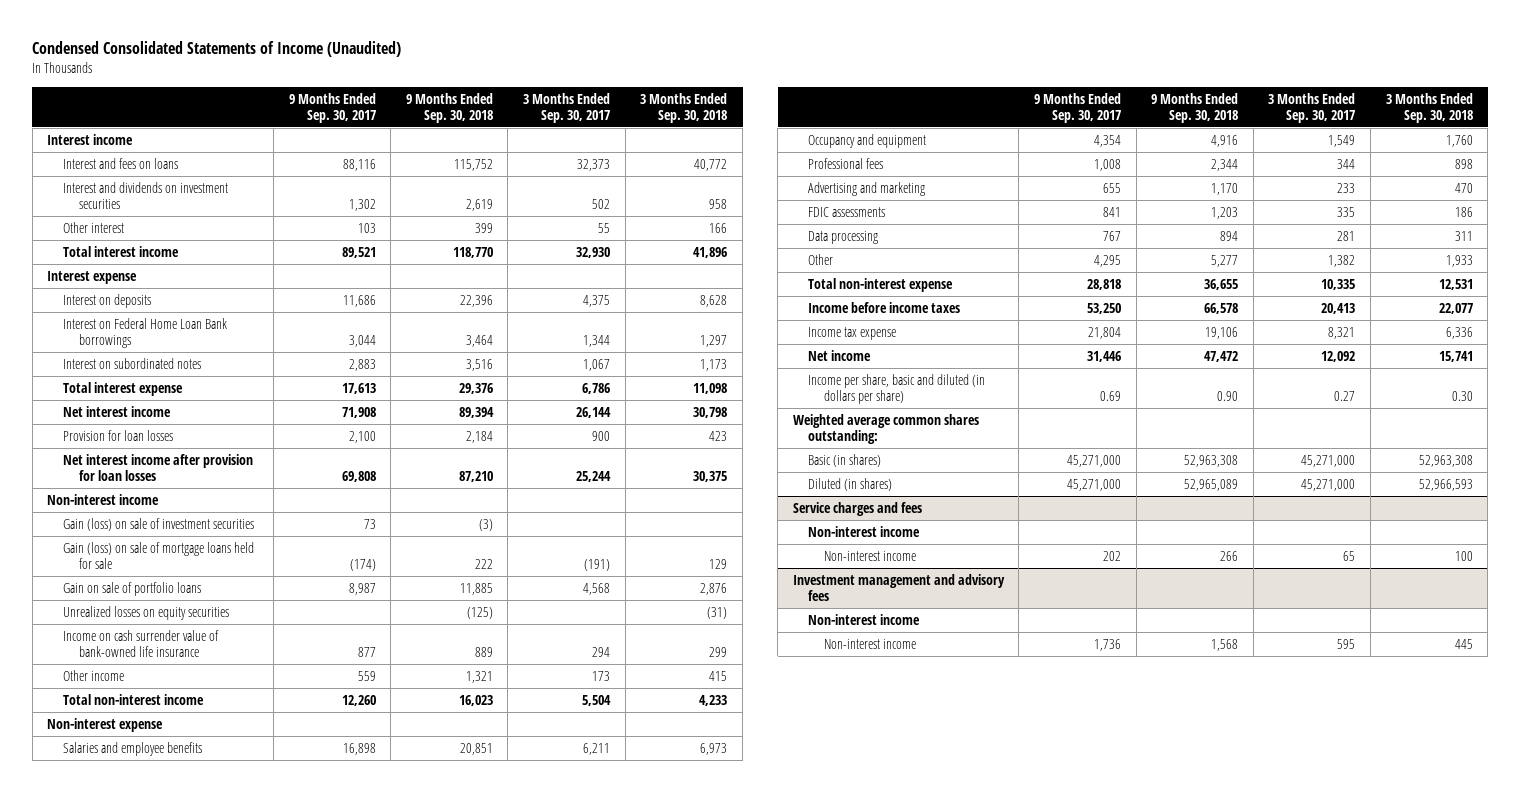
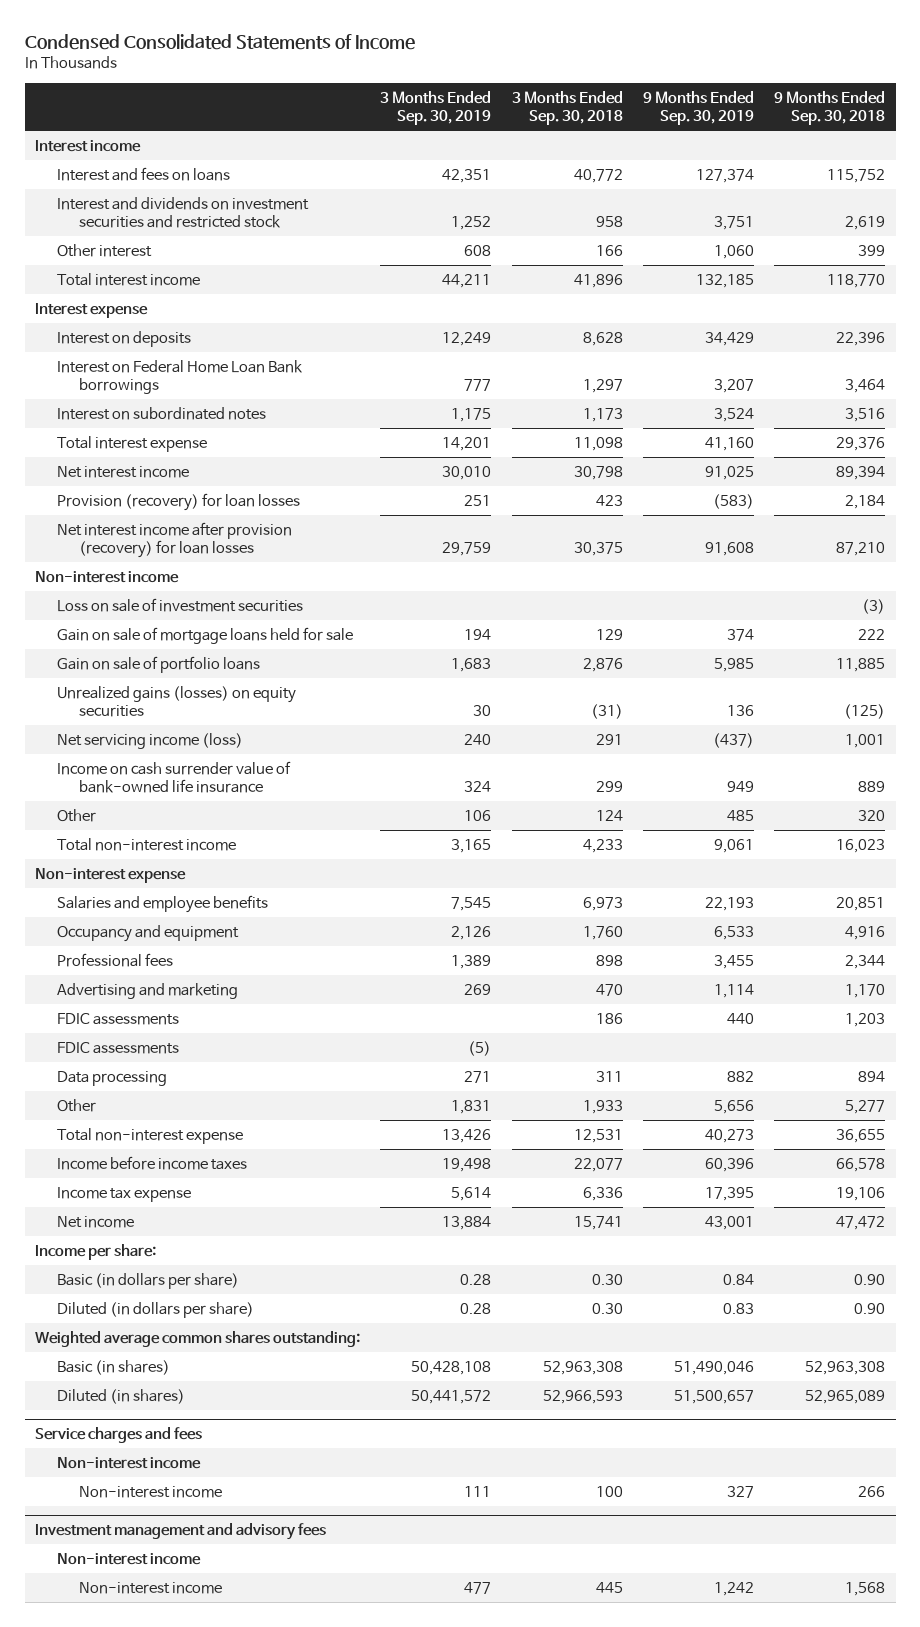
- Condensed Consolidated Statements of Income (Unaudited)
+ Condensed Consolidated Statements of Income
- | 9 Months Ended Sep. 30, 2017 | 9 Months Ended Sep. 30, 2018 | 3 Months Ended Sep. 30, 2017 | 3 Months Ended Sep. 30, 2018
+ | 3 Months Ended Sep. 30, 2019 | 3 Months Ended Sep. 30, 2018 | 9 Months Ended Sep. 30, 2019 | 9 Months Ended Sep. 30, 2018
- Interest and dividends on investment securities | 1,302 | 2,619 | 502 | 958
+ Interest and dividends on investment securities and restricted stock | 1,252 | 958 | 3,751 | 2,619
- Provision for loan losses | 2,100 | 2,184 | 900 | 423
- Net interest income after provision for loan losses | 69,808 | 87,210 | 25,244 | 30,375
+ Provision (recovery) for loan losses | 251 | 423 | (583) | 2,184
+ Net interest income after provision (recovery) for loan losses | 29,759 | 30,375 | 91,608 | 87,210
- Gain (loss) on sale of investment securities | 73 | (3) | |
- Gain (loss) on sale of mortgage loans held for sale | (174) | 222 | (191) | 129
+ Loss on sale of investment securities | | | | (3)
+ Gain on sale of mortgage loans held for sale | 194 | 129 | 374 | 222
- Unrealized losses on equity securities | | (125) | | (31)
+ Unrealized gains (losses) on equity securities | 30 | (31) | 136 | (125)
+ Net servicing income (loss) | 240 | 291 | (437) | 1,001
- Other income | 559 | 1,321 | 173 | 415
+ Other | 106 | 124 | 485 | 320
+ FDIC assessments | (5) | | |
- Income per share, basic and diluted (in dollars per share) | 0.69 | 0.90 | 0.27 | 0.30
+ Income per share:
+ Basic (in dollars per share) | 0.28 | 0.30 | 0.84 | 0.90
+ Diluted (in dollars per share) | 0.28 | 0.30 | 0.83 | 0.90

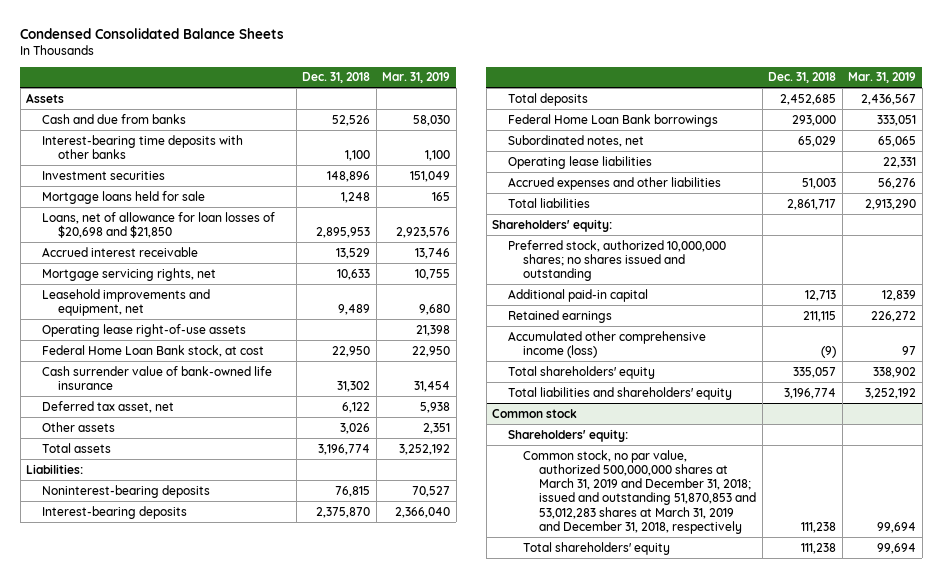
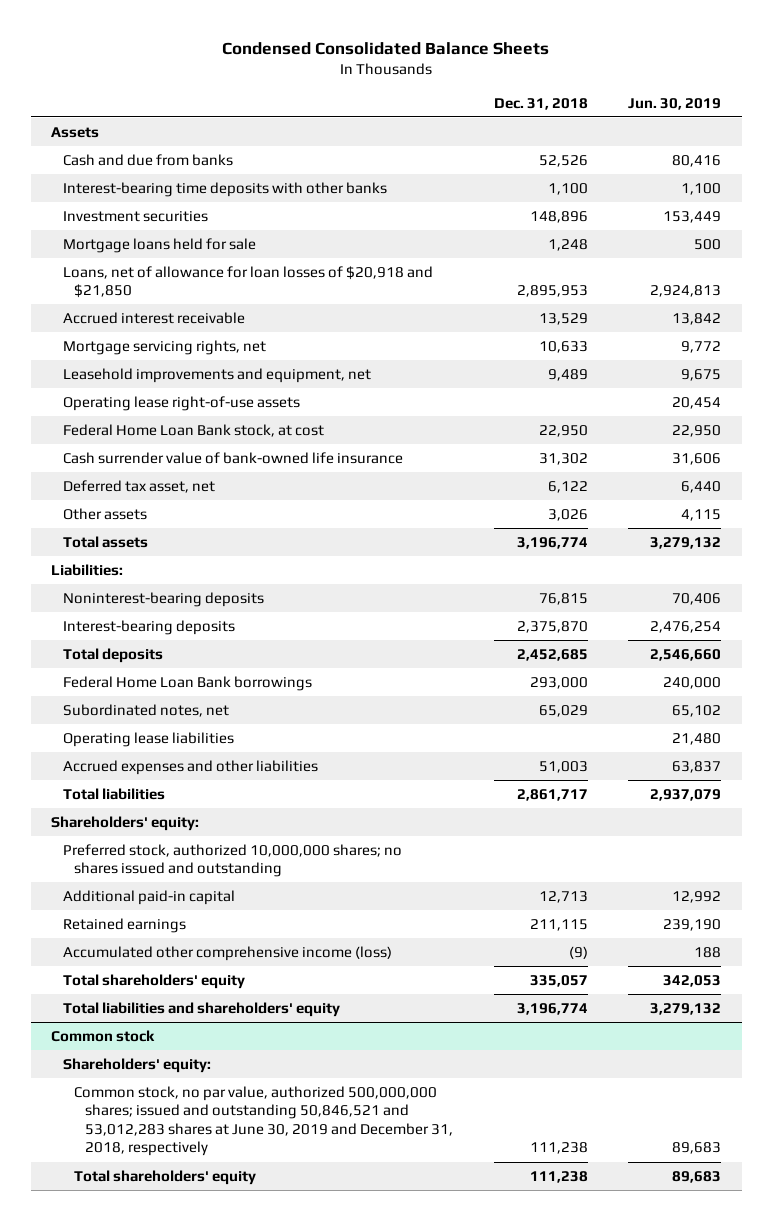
- | Dec. 31, 2018 | Mar. 31, 2019
+ | Dec. 31, 2018 | Jun. 30, 2019
- Loans, net of allowance for loan losses of $20,698 and $21,850 | 2,895,953 | 2,923,576
+ Loans, net of allowance for loan losses of $20,918 and $21,850 | 2,895,953 | 2,924,813
@ Common stock
- Common stock, no par value, authorized 500,000,000 shares at March 31, 2019 and December 31, 2018; issued and outstanding 51,870,853 and 53,012,283 shares at March 31, 2019 and December 31, 2018, respectively | 111,238 | 99,694
+ Common stock, no par value, authorized 500,000,000 shares; issued and outstanding 50,846,521 and 53,012,283 shares at June 30, 2019 and December 31, 2018, respectively | 111,238 | 89,683

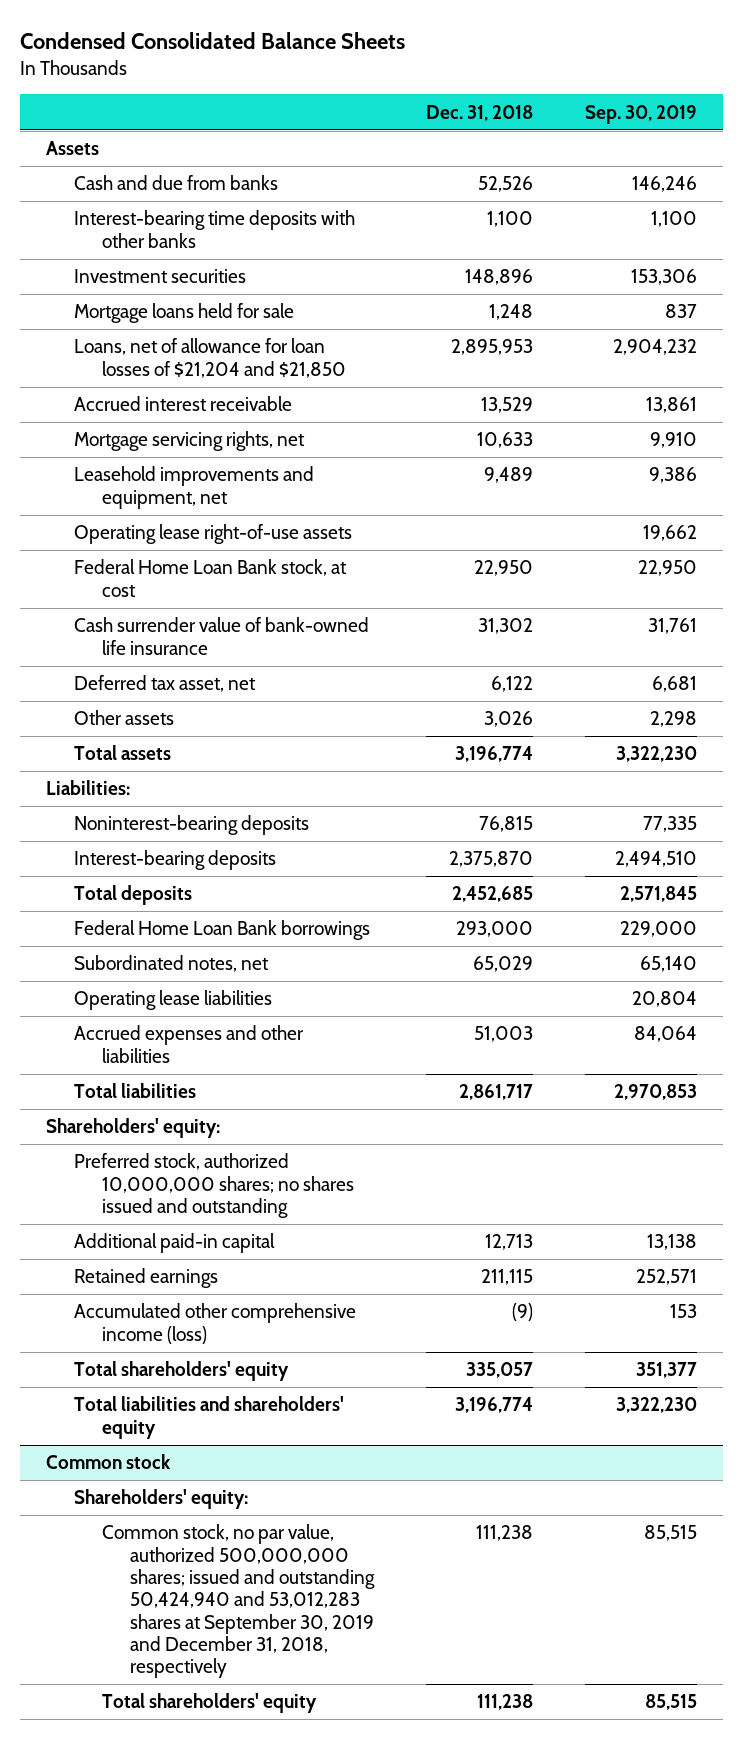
- | Dec. 31, 2018 | Jun. 30, 2019
+ | Dec. 31, 2018 | Sep. 30, 2019
- Loans, net of allowance for loan losses of $20,918 and $21,850 | 2,895,953 | 2,924,813
+ Loans, net of allowance for loan losses of $21,204 and $21,850 | 2,895,953 | 2,904,232
@ Common stock
- Common stock, no par value, authorized 500,000,000 shares; issued and outstanding 50,846,521 and 53,012,283 shares at June 30, 2019 and December 31, 2018, respectively | 111,238 | 89,683
+ Common stock, no par value, authorized 500,000,000 shares; issued and outstanding 50,424,940 and 53,012,283 shares at September 30, 2019 and December 31, 2018, respectively | 111,238 | 85,515

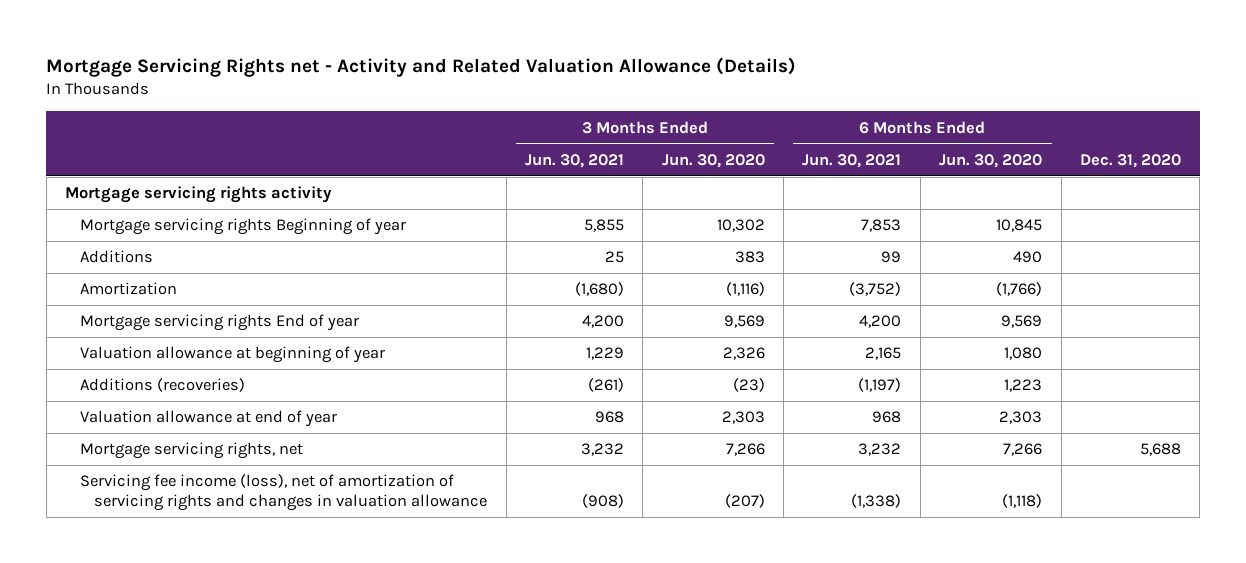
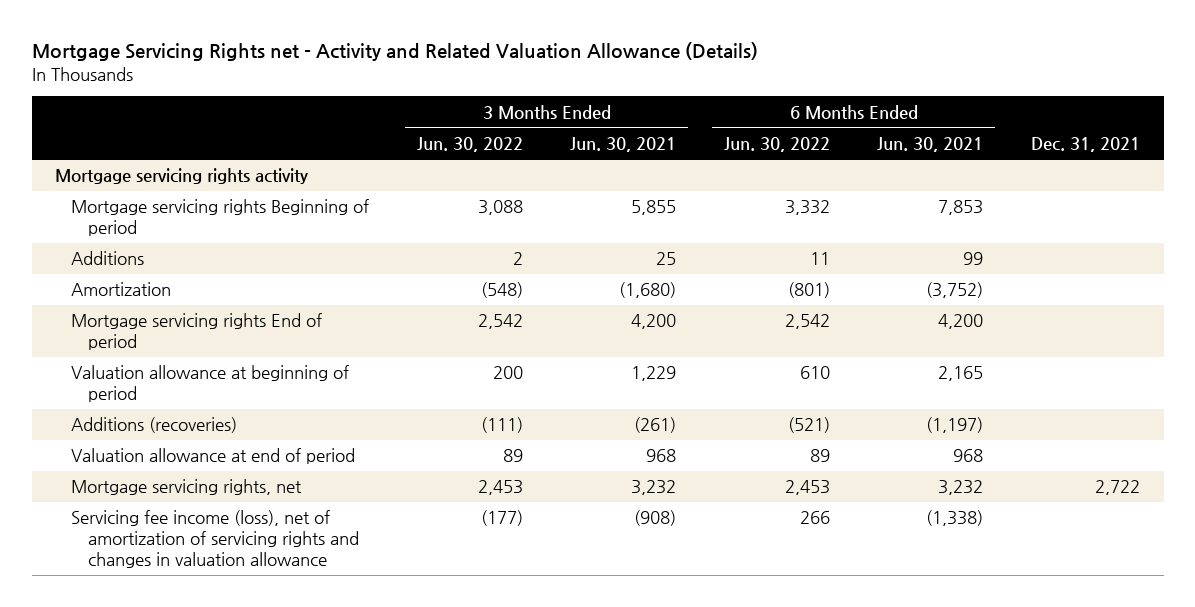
- | 3 Months Ended Jun. 30, 2021 | 3 Months Ended Jun. 30, 2020 | 6 Months Ended Jun. 30, 2021 | 6 Months Ended Jun. 30, 2020 | Dec. 31, 2020
+ | 3 Months Ended Jun. 30, 2022 | 3 Months Ended Jun. 30, 2021 | 6 Months Ended Jun. 30, 2022 | 6 Months Ended Jun. 30, 2021 | Dec. 31, 2021
- Mortgage servicing rights Beginning of year | 5,855 | 10,302 | 7,853 | 10,845 |
+ Mortgage servicing rights Beginning of period | 3,088 | 5,855 | 3,332 | 7,853 |
- Mortgage servicing rights End of year | 4,200 | 9,569 | 4,200 | 9,569 |
- Valuation allowance at beginning of year | 1,229 | 2,326 | 2,165 | 1,080 |
+ Mortgage servicing rights End of period | 2,542 | 4,200 | 2,542 | 4,200 |
+ Valuation allowance at beginning of period | 200 | 1,229 | 610 | 2,165 |
- Valuation allowance at end of year | 968 | 2,303 | 968 | 2,303 |
+ Valuation allowance at end of period | 89 | 968 | 89 | 968 |

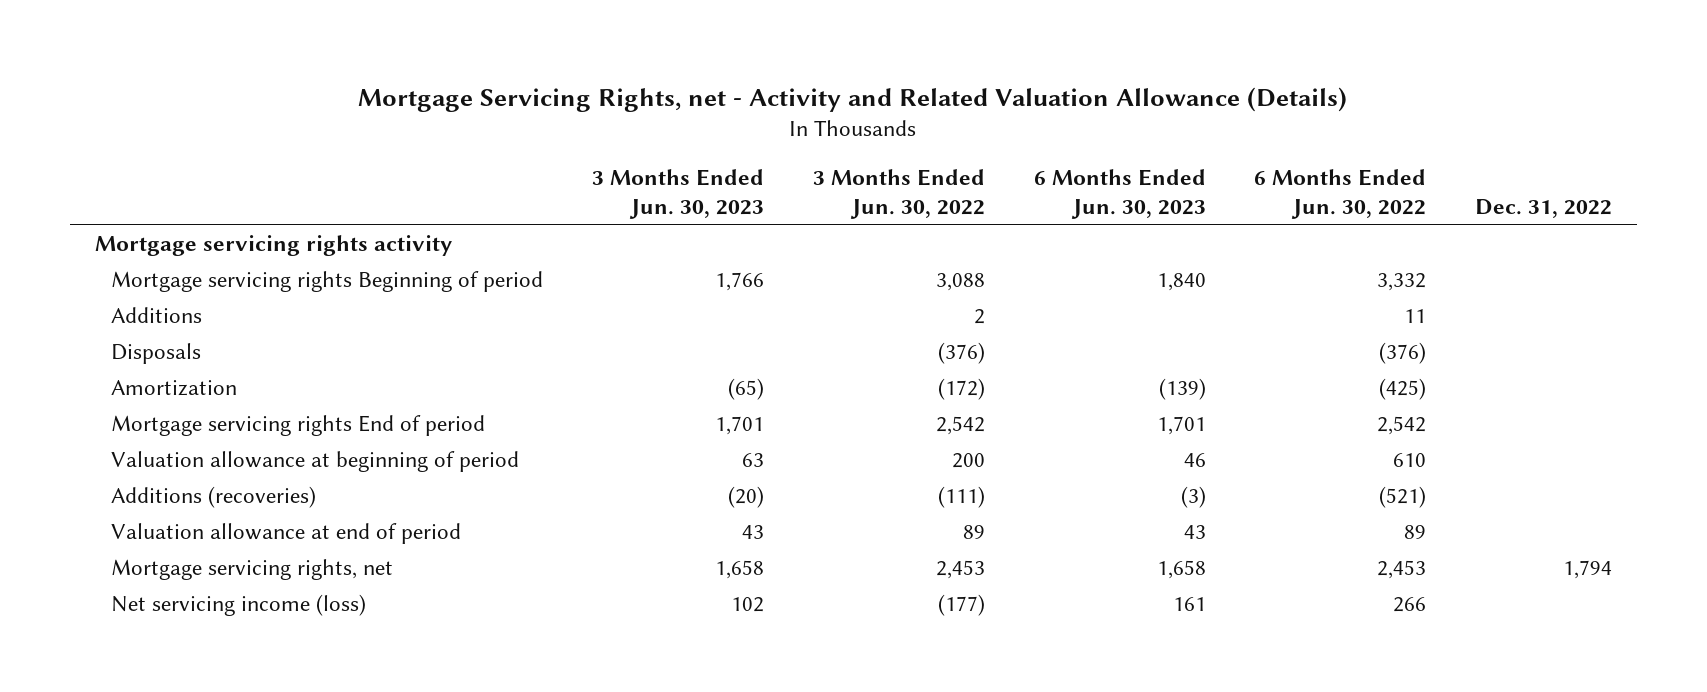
- Mortgage Servicing Rights net - Activity and Related Valuation Allowance (Details)
+ Mortgage Servicing Rights, net - Activity and Related Valuation Allowance (Details)
- | 3 Months Ended Jun. 30, 2022 | 3 Months Ended Jun. 30, 2021 | 6 Months Ended Jun. 30, 2022 | 6 Months Ended Jun. 30, 2021 | Dec. 31, 2021
+ | 3 Months Ended Jun. 30, 2023 | 3 Months Ended Jun. 30, 2022 | 6 Months Ended Jun. 30, 2023 | 6 Months Ended Jun. 30, 2022 | Dec. 31, 2022
- Amortization | (548) | (1,680) | (801) | (3,752) |
+ Disposals | | (376) | | (376) |
+ Amortization | (65) | (172) | (139) | (425) |
- Servicing fee income (loss), net of amortization of servicing rights and changes in valuation allowance | (177) | (908) | 266 | (1,338) |
+ Net servicing income (loss) | 102 | (177) | 161 | 266 |

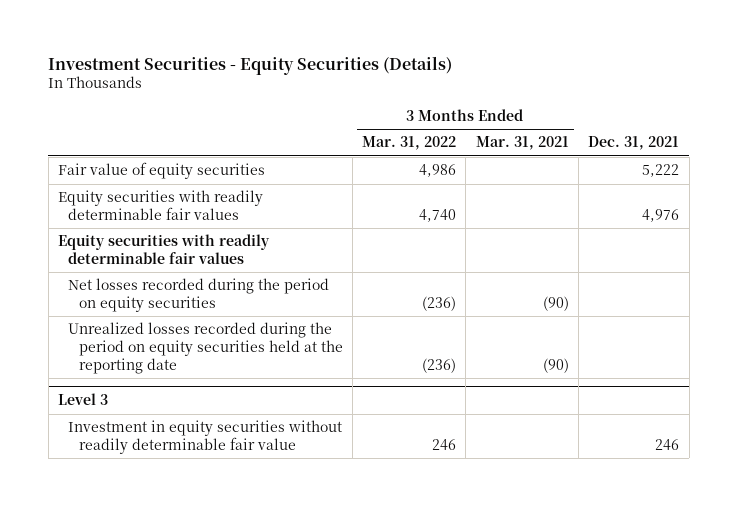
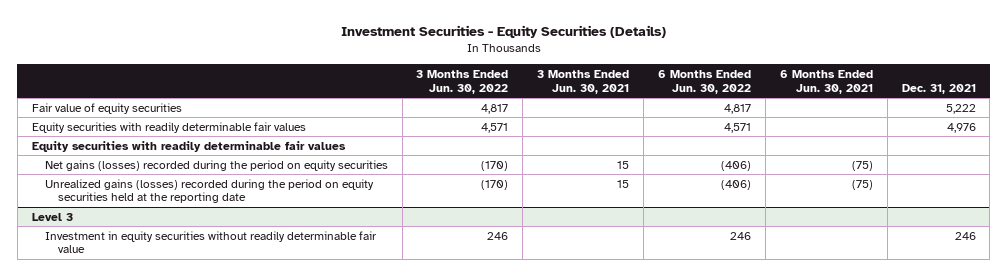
- | 3 Months Ended Mar. 31, 2022 | 3 Months Ended Mar. 31, 2021 | Dec. 31, 2021
+ | 3 Months Ended Jun. 30, 2022 | 3 Months Ended Jun. 30, 2021 | 6 Months Ended Jun. 30, 2022 | 6 Months Ended Jun. 30, 2021 | Dec. 31, 2021
- Net losses recorded during the period on equity securities | (236) | (90) |
- Unrealized losses recorded during the period on equity securities held at the reporting date | (236) | (90) |
+ Net gains (losses) recorded during the period on equity securities | (170) | 15 | (406) | (75) |
+ Unrealized gains (losses) recorded during the period on equity securities held at the reporting date | (170) | 15 | (406) | (75) |

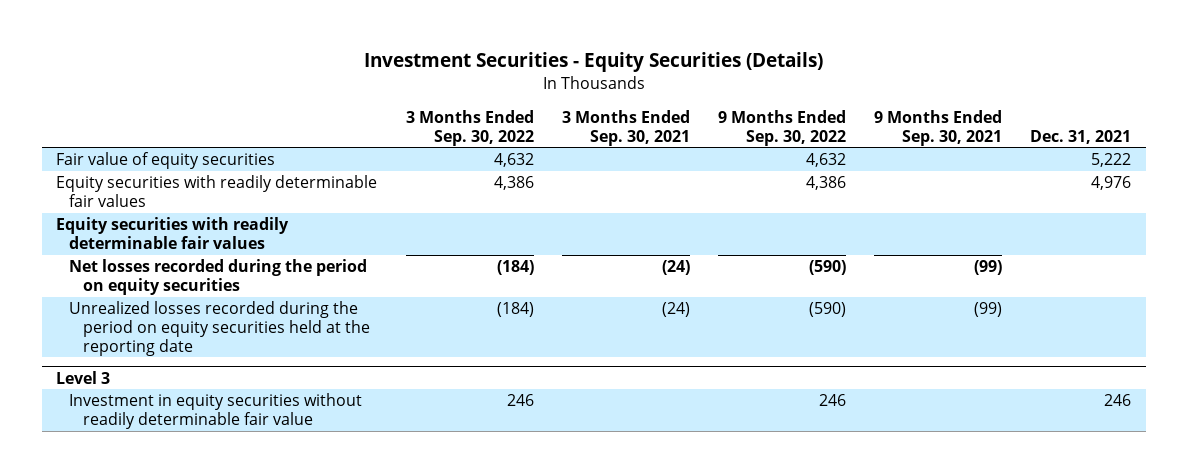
- | 3 Months Ended Jun. 30, 2022 | 3 Months Ended Jun. 30, 2021 | 6 Months Ended Jun. 30, 2022 | 6 Months Ended Jun. 30, 2021 | Dec. 31, 2021
+ | 3 Months Ended Sep. 30, 2022 | 3 Months Ended Sep. 30, 2021 | 9 Months Ended Sep. 30, 2022 | 9 Months Ended Sep. 30, 2021 | Dec. 31, 2021
- Net gains (losses) recorded during the period on equity securities | (170) | 15 | (406) | (75) |
- Unrealized gains (losses) recorded during the period on equity securities held at the reporting date | (170) | 15 | (406) | (75) |
+ Net losses recorded during the period on equity securities | (184) | (24) | (590) | (99) |
+ Unrealized losses recorded during the period on equity securities held at the reporting date | (184) | (24) | (590) | (99) |

